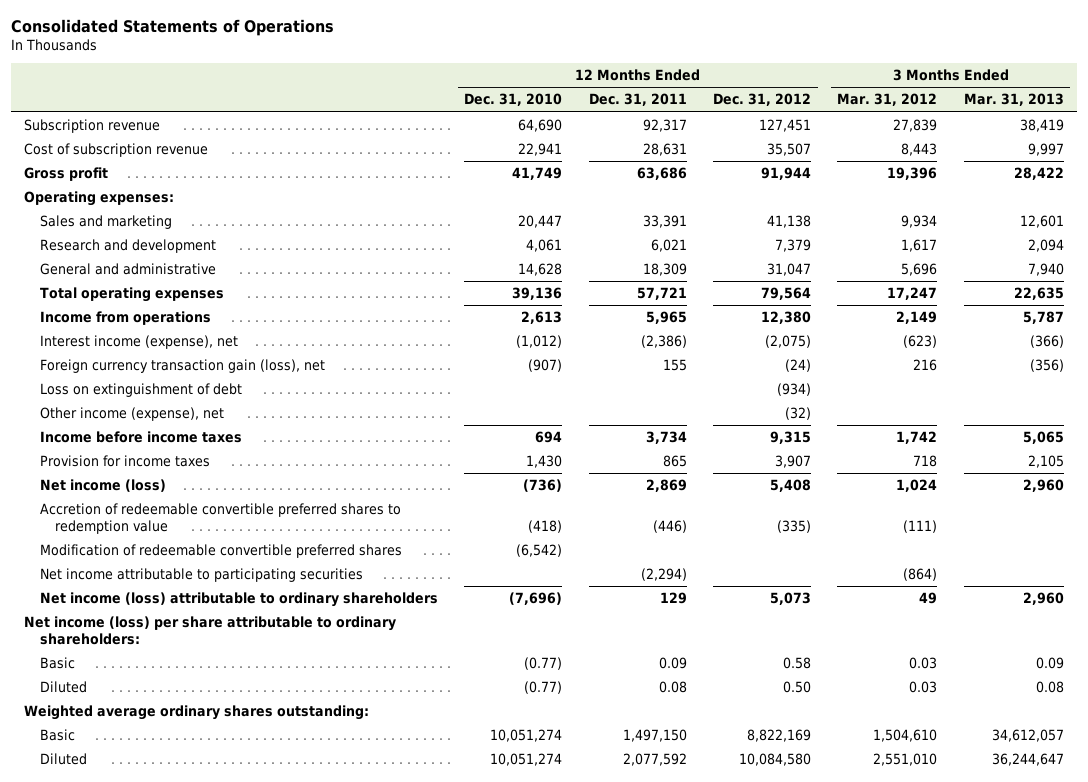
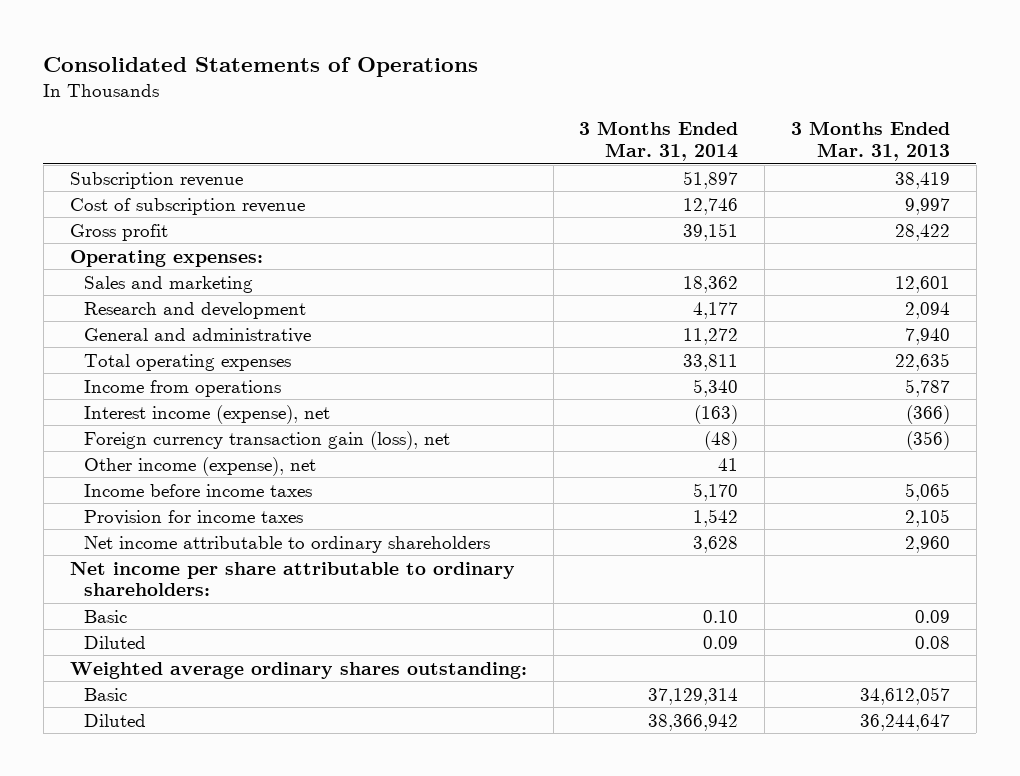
- | 12 Months Ended Dec. 31, 2010 | 12 Months Ended Dec. 31, 2011 | 12 Months Ended Dec. 31, 2012 | 3 Months Ended Mar. 31, 2012 | 3 Months Ended Mar. 31, 2013
+ | 3 Months Ended Mar. 31, 2014 | 3 Months Ended Mar. 31, 2013
- Loss on extinguishment of debt | | | (934) | |
- Net income (loss) | (736) | 2,869 | 5,408 | 1,024 | 2,960
- Accretion of redeemable convertible preferred shares to redemption value | (418) | (446) | (335) | (111) |
- Modification of redeemable convertible preferred shares | (6,542) | | | |
- Net income attributable to participating securities | | (2,294) | | (864) |
- Net income (loss) attributable to ordinary shareholders | (7,696) | 129 | 5,073 | 49 | 2,960
- Net income (loss) per share attributable to ordinary shareholders:
+ Net income attributable to ordinary shareholders | 3,628 | 2,960
+ Net income per share attributable to ordinary shareholders:

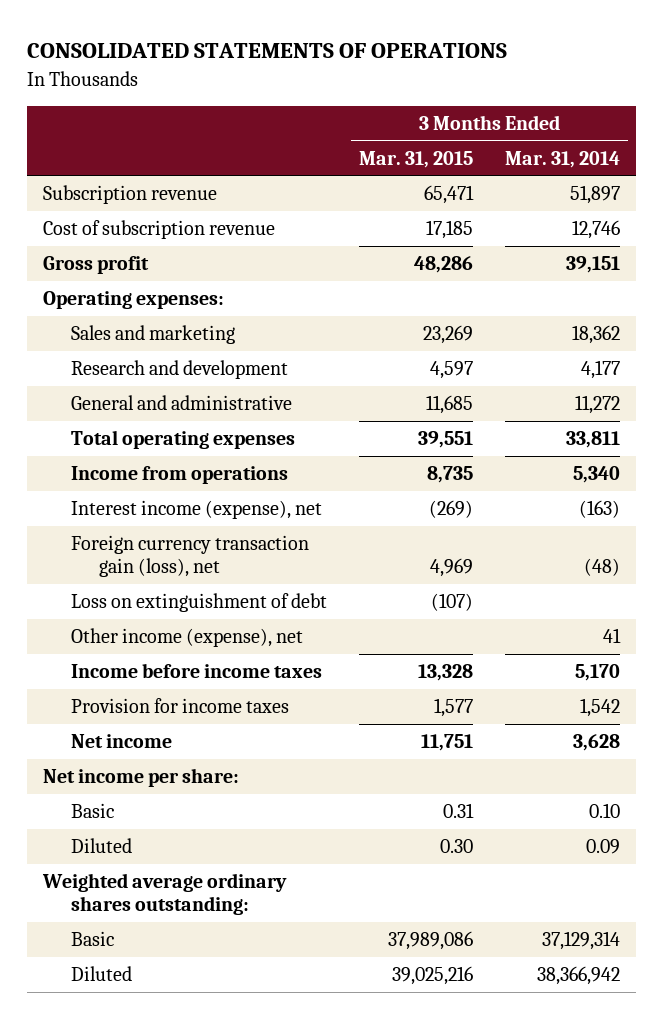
- Consolidated Statements of Operations
+ CONSOLIDATED STATEMENTS OF OPERATIONS
- | 3 Months Ended Mar. 31, 2014 | 3 Months Ended Mar. 31, 2013
+ | 3 Months Ended Mar. 31, 2015 | 3 Months Ended Mar. 31, 2014
+ Loss on extinguishment of debt | (107) |
- Net income attributable to ordinary shareholders | 3,628 | 2,960
- Net income per share attributable to ordinary shareholders:
+ Net income | 11,751 | 3,628
+ Net income per share:

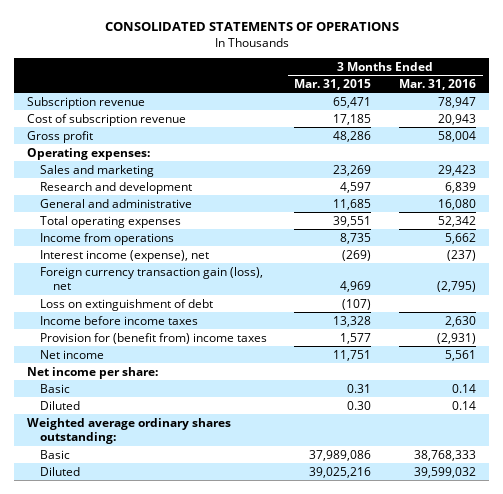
- | 3 Months Ended Mar. 31, 2015 | 3 Months Ended Mar. 31, 2014
+ | 3 Months Ended Mar. 31, 2015 | 3 Months Ended Mar. 31, 2016
- Other income (expense), net | | 41
- Provision for income taxes | 1,577 | 1,542
+ Provision for (benefit from) income taxes | 1,577 | (2,931)

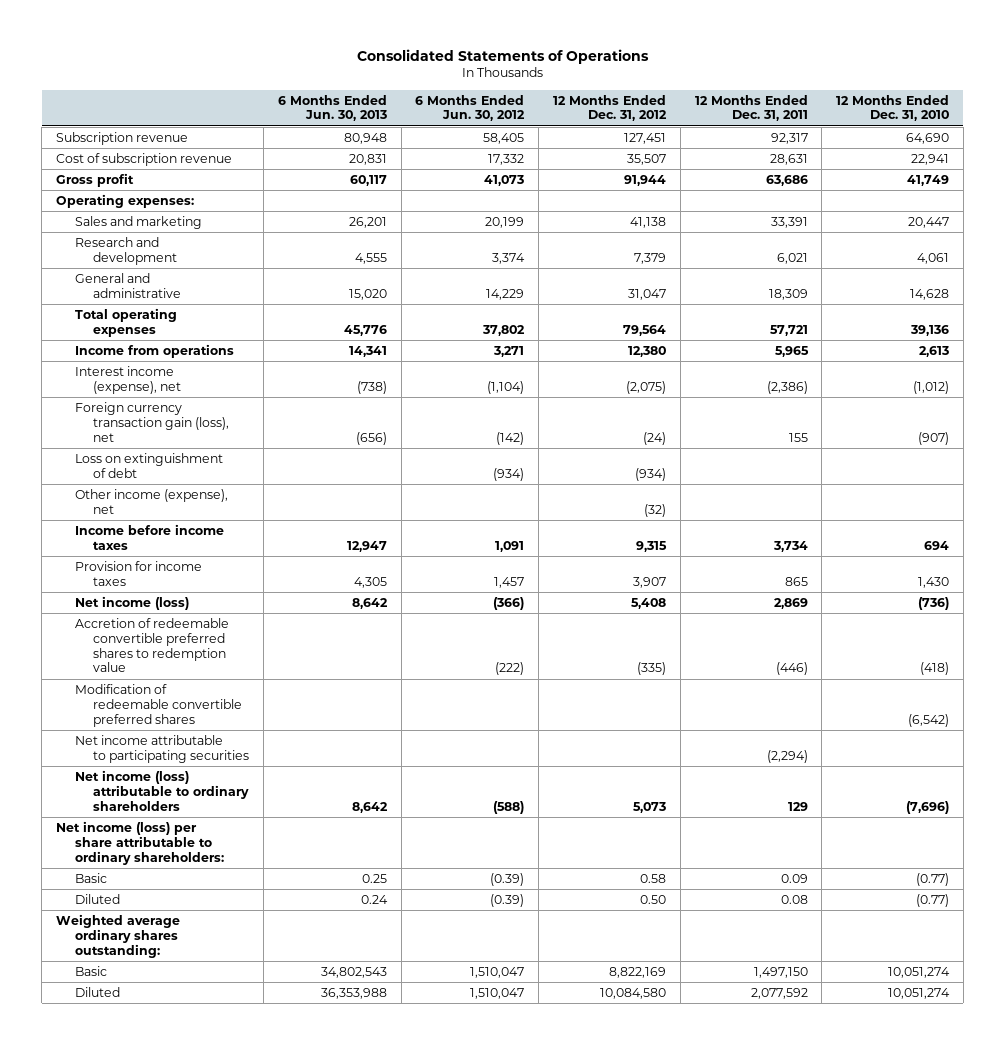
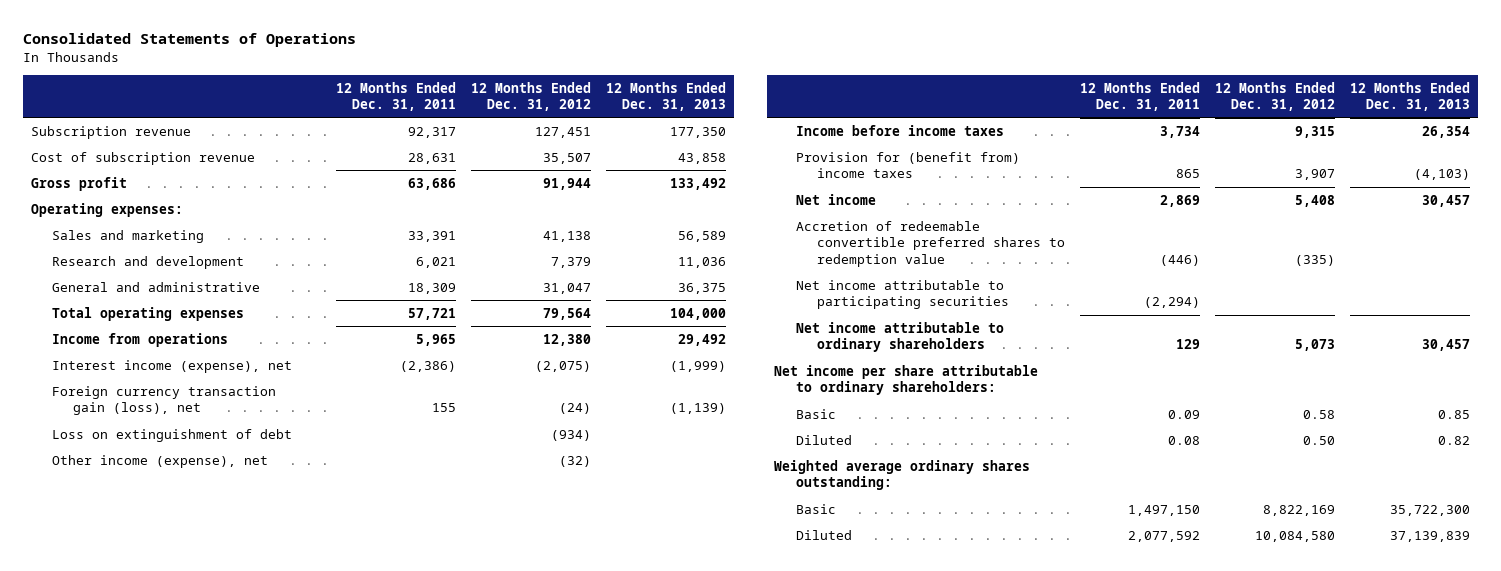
- | 6 Months Ended Jun. 30, 2013 | 6 Months Ended Jun. 30, 2012 | 12 Months Ended Dec. 31, 2012 | 12 Months Ended Dec. 31, 2011 | 12 Months Ended Dec. 31, 2010
+ | 12 Months Ended Dec. 31, 2011 | 12 Months Ended Dec. 31, 2012 | 12 Months Ended Dec. 31, 2013
- Provision for income taxes | 4,305 | 1,457 | 3,907 | 865 | 1,430
- Net income (loss) | 8,642 | (366) | 5,408 | 2,869 | (736)
+ Provision for (benefit from) income taxes | 865 | 3,907 | (4,103)
+ Net income | 2,869 | 5,408 | 30,457
- Modification of redeemable convertible preferred shares | | | | | (6,542)
- Net income (loss) attributable to ordinary shareholders | 8,642 | (588) | 5,073 | 129 | (7,696)
- Net income (loss) per share attributable to ordinary shareholders:
+ Net income attributable to ordinary shareholders | 129 | 5,073 | 30,457
+ Net income per share attributable to ordinary shareholders:

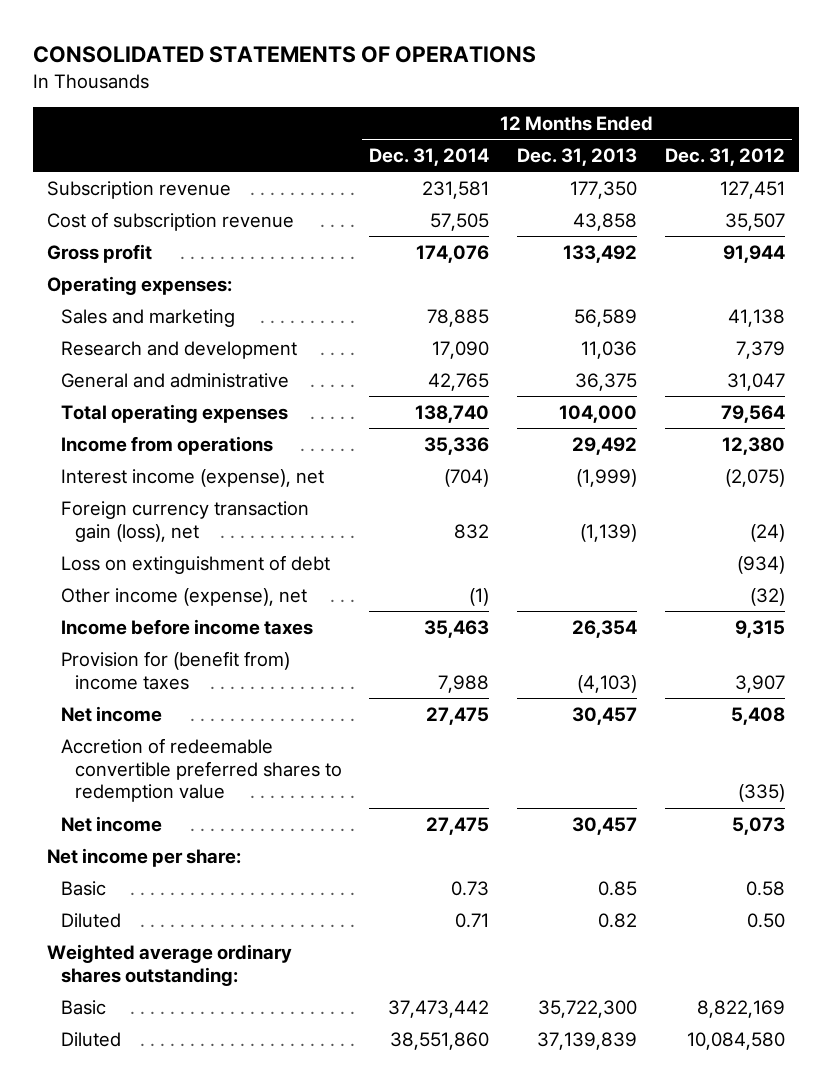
- Consolidated Statements of Operations
+ CONSOLIDATED STATEMENTS OF OPERATIONS
- | 12 Months Ended Dec. 31, 2011 | 12 Months Ended Dec. 31, 2012 | 12 Months Ended Dec. 31, 2013
+ | 12 Months Ended Dec. 31, 2014 | 12 Months Ended Dec. 31, 2013 | 12 Months Ended Dec. 31, 2012
- Net income attributable to participating securities | (2,294) | |
- Net income attributable to ordinary shareholders | 129 | 5,073 | 30,457
- Net income per share attributable to ordinary shareholders:
+ Net income | 27,475 | 30,457 | 5,073
+ Net income per share:

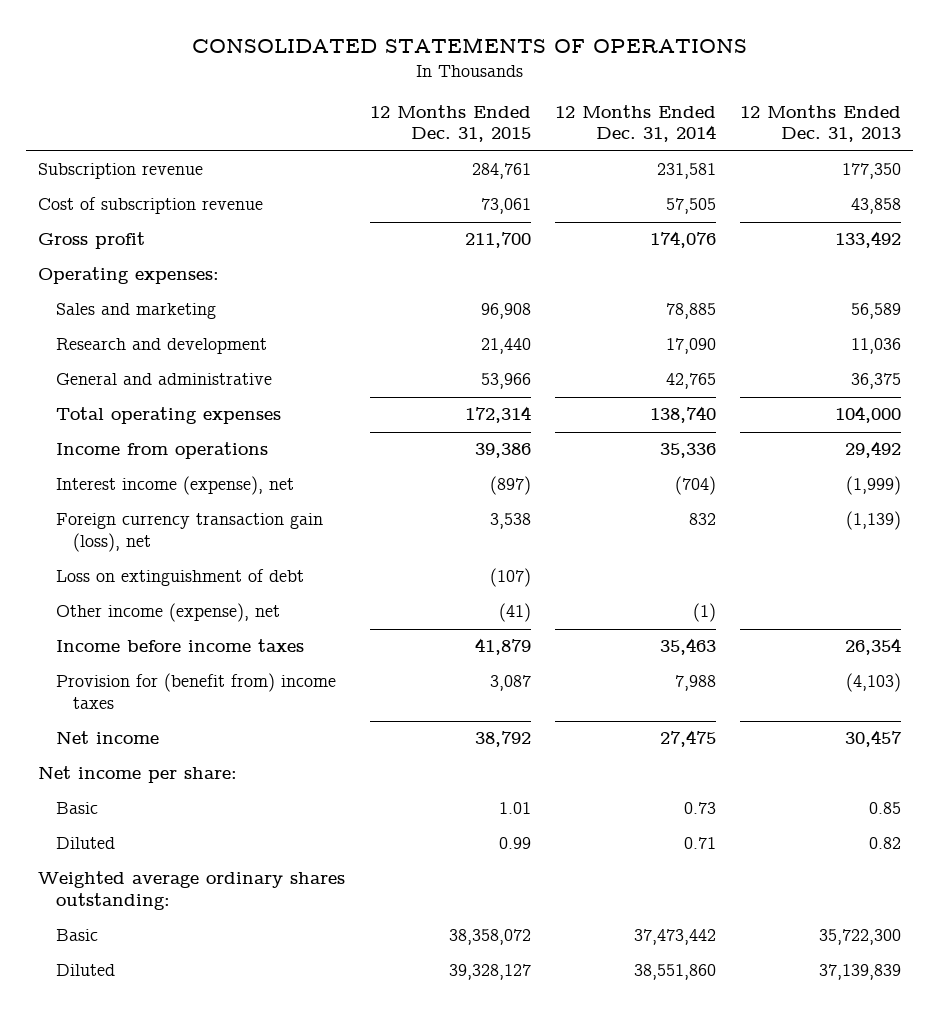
- | 12 Months Ended Dec. 31, 2014 | 12 Months Ended Dec. 31, 2013 | 12 Months Ended Dec. 31, 2012
+ | 12 Months Ended Dec. 31, 2015 | 12 Months Ended Dec. 31, 2014 | 12 Months Ended Dec. 31, 2013
- Accretion of redeemable convertible preferred shares to redemption value | | | (335)
- Net income | 27,475 | 30,457 | 5,073

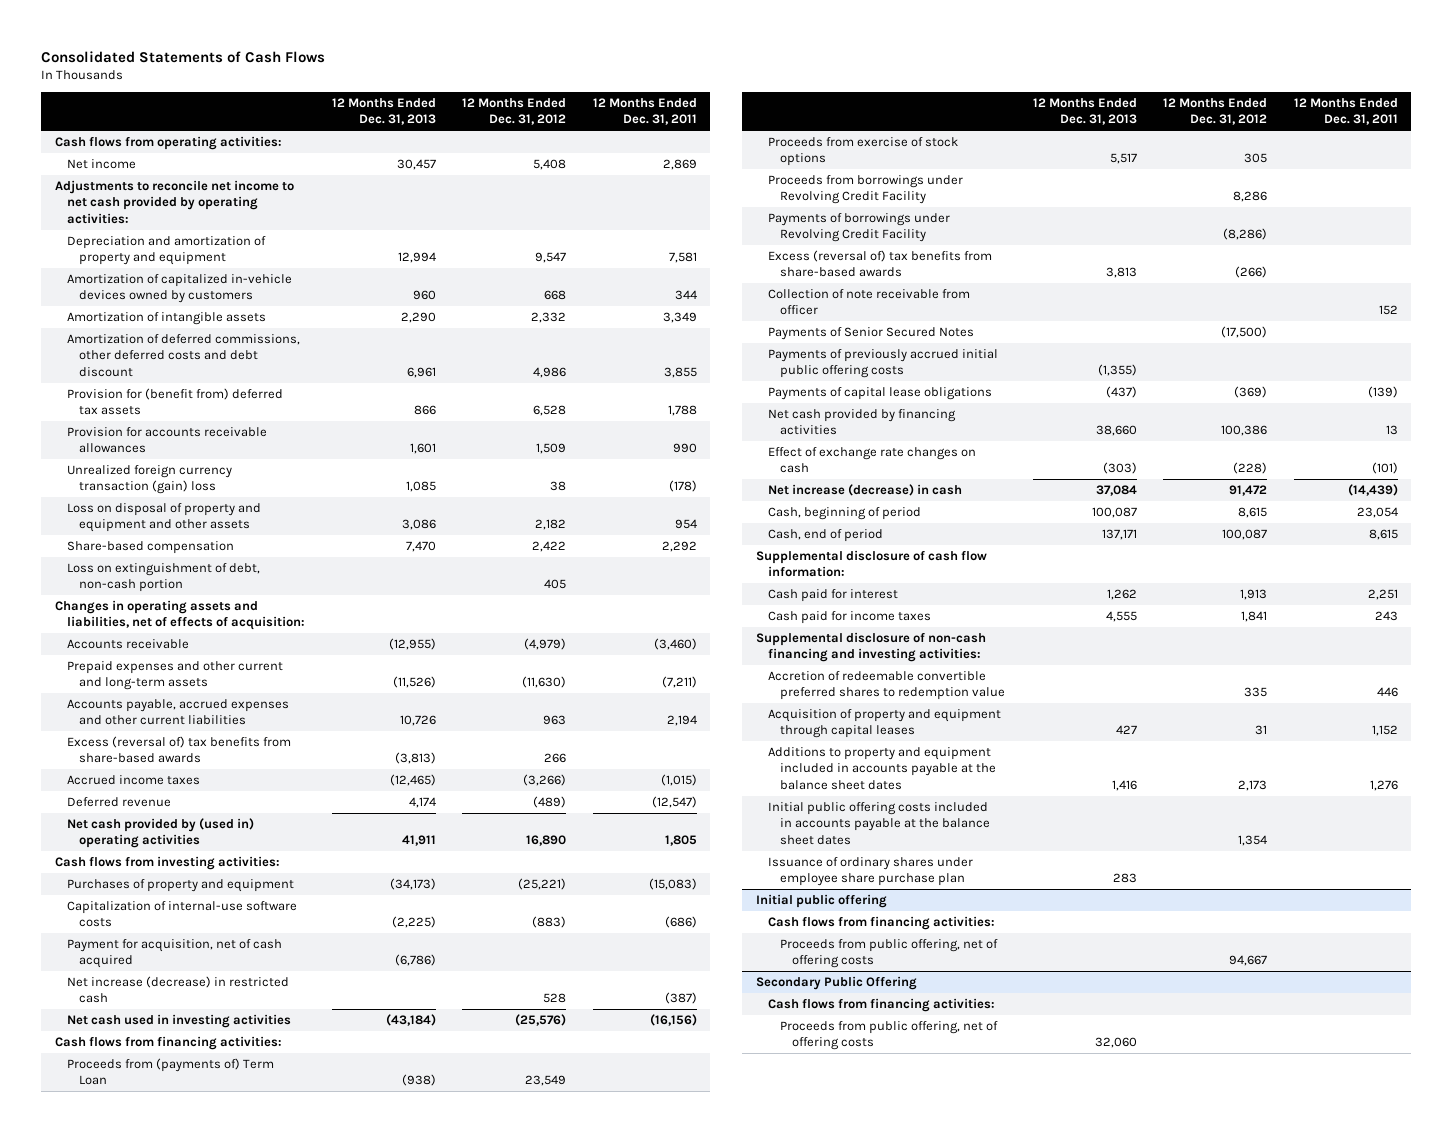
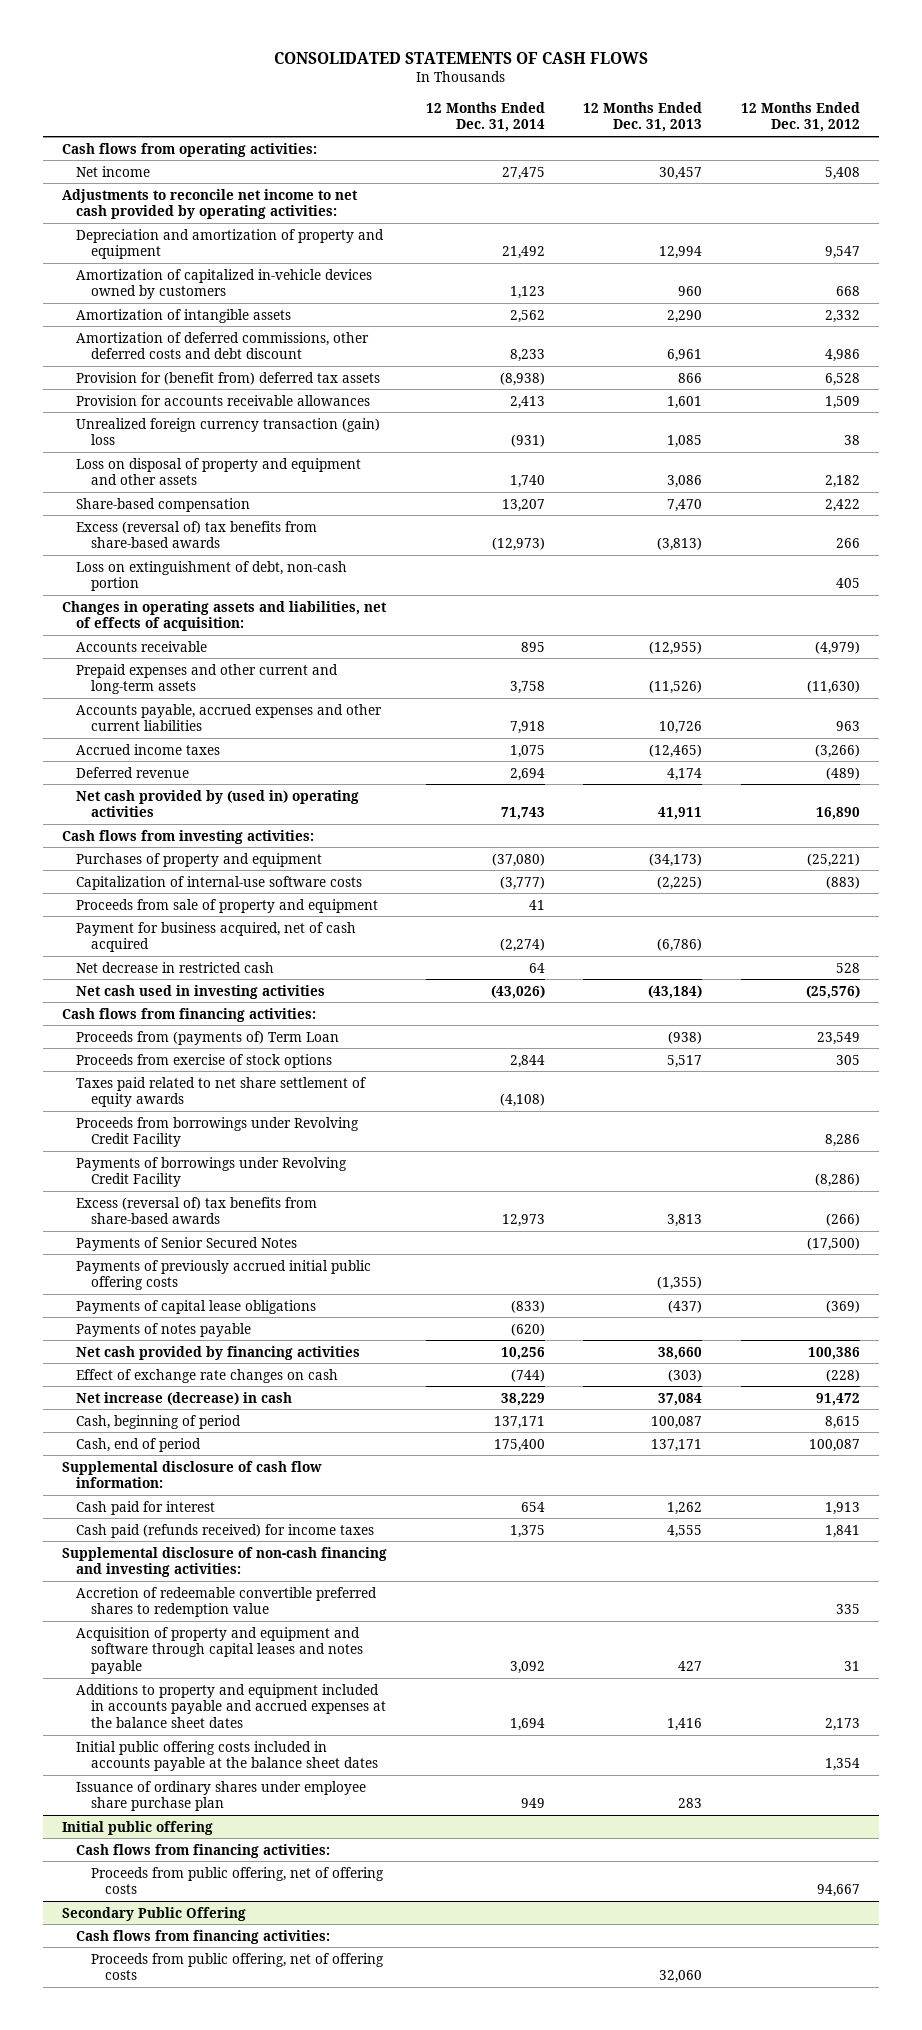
- Consolidated Statements of Cash Flows
+ CONSOLIDATED STATEMENTS OF CASH FLOWS
- | 12 Months Ended Dec. 31, 2013 | 12 Months Ended Dec. 31, 2012 | 12 Months Ended Dec. 31, 2011
+ | 12 Months Ended Dec. 31, 2014 | 12 Months Ended Dec. 31, 2013 | 12 Months Ended Dec. 31, 2012
moved up: Excess (reversal of) tax benefits from share-based awards | (12,973) | (3,813) | 266
- Payment for acquisition, net of cash acquired | (6,786) | |
- Net increase (decrease) in restricted cash | | 528 | (387)
+ Proceeds from sale of property and equipment | 41 | |
+ Payment for business acquired, net of cash acquired | (2,274) | (6,786) |
+ Net decrease in restricted cash | 64 | | 528
+ Taxes paid related to net share settlement of equity awards | (4,108) | |
- Collection of note receivable from officer | | | 152
+ Payments of notes payable | (620) | |
- Cash paid for income taxes | 4,555 | 1,841 | 243
+ Cash paid (refunds received) for income taxes | 1,375 | 4,555 | 1,841
- Acquisition of property and equipment through capital leases | 427 | 31 | 1,152
- Additions to property and equipment included in accounts payable at the balance sheet dates | 1,416 | 2,173 | 1,276
+ Acquisition of property and equipment and software through capital leases and notes payable | 3,092 | 427 | 31
+ Additions to property and equipment included in accounts payable and accrued expenses at the balance sheet dates | 1,694 | 1,416 | 2,173

